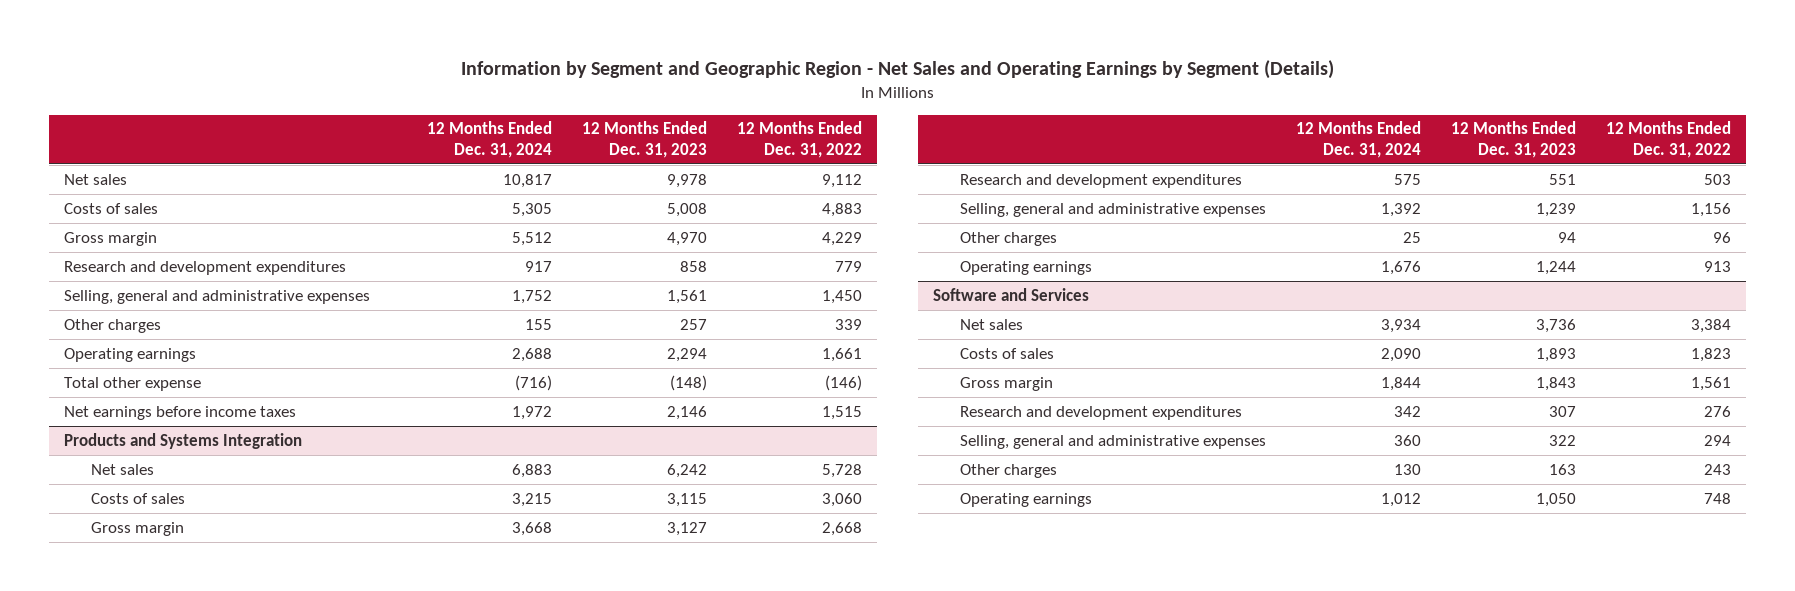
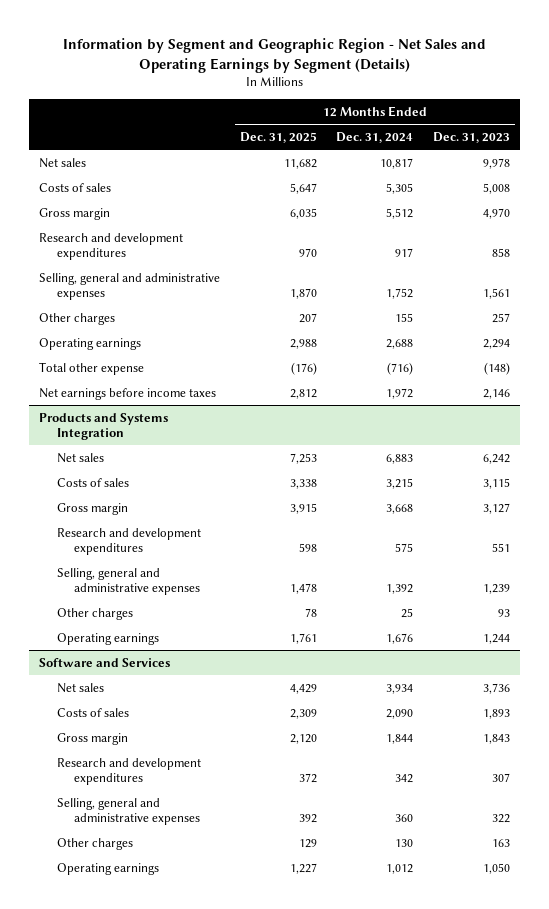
- | 12 Months Ended Dec. 31, 2024 | 12 Months Ended Dec. 31, 2023 | 12 Months Ended Dec. 31, 2022
+ | 12 Months Ended Dec. 31, 2025 | 12 Months Ended Dec. 31, 2024 | 12 Months Ended Dec. 31, 2023
@ Products and Systems Integration
- Other charges | 25 | 94 | 96
+ Other charges | 78 | 25 | 93

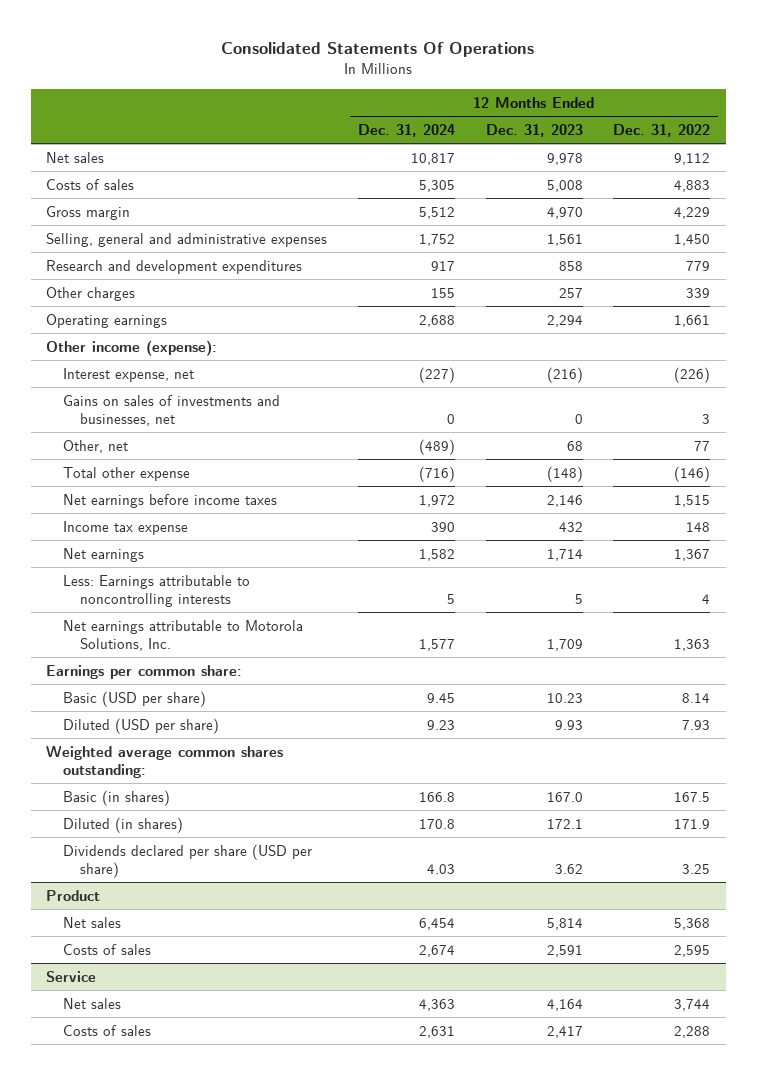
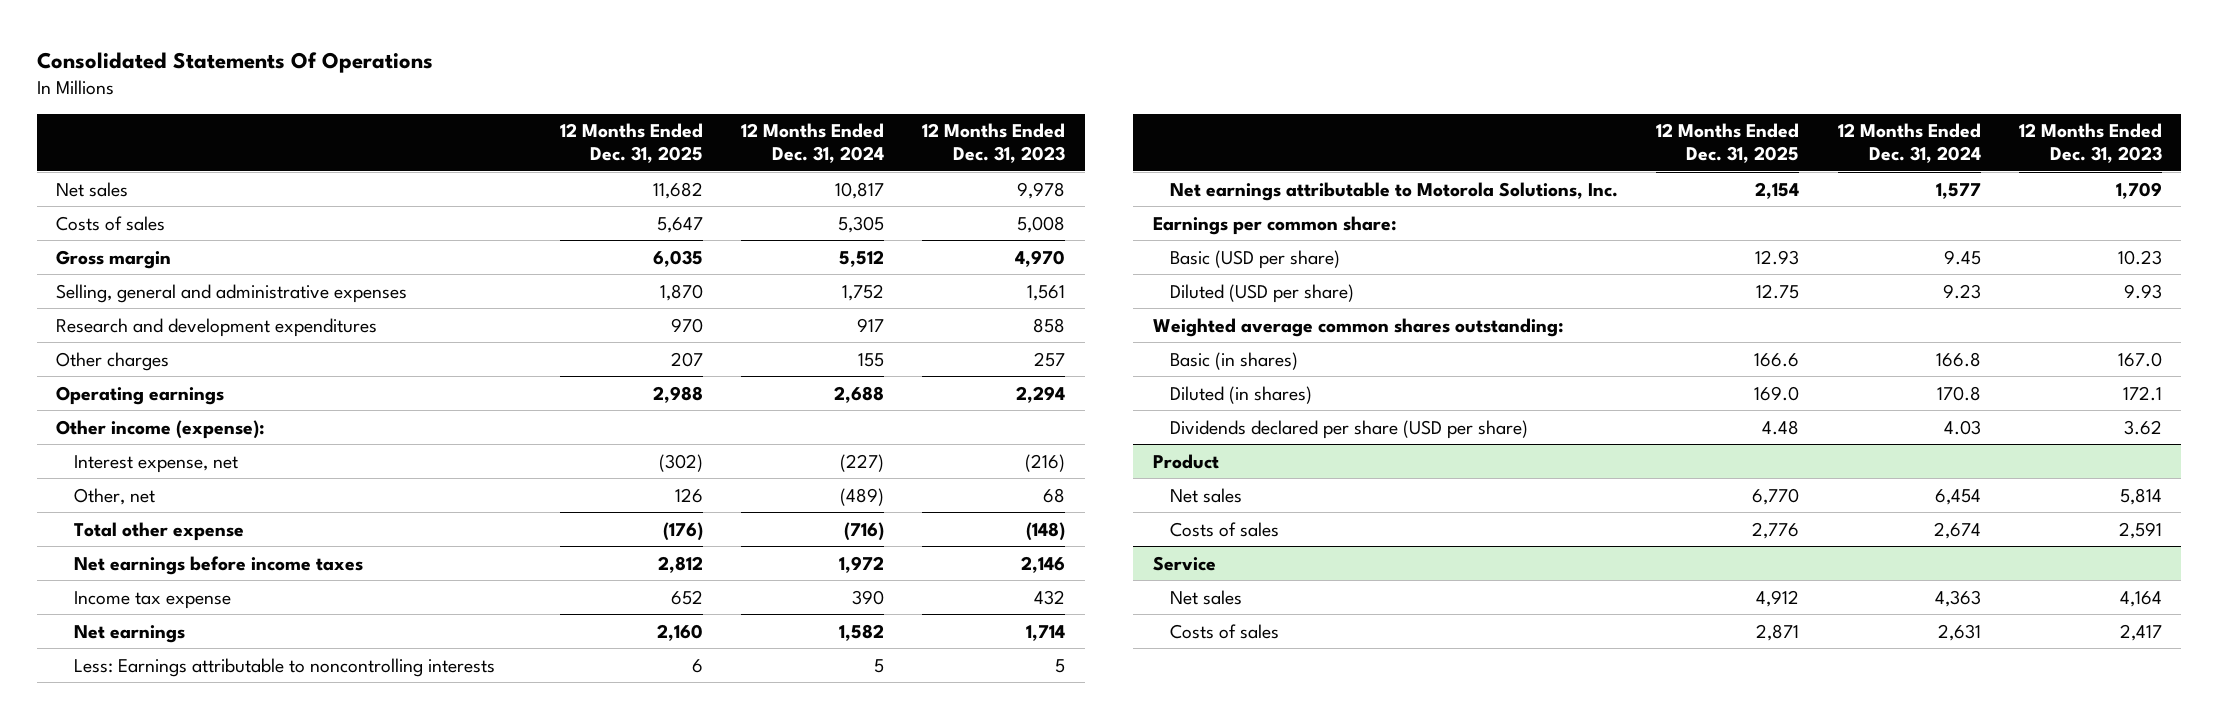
- | 12 Months Ended Dec. 31, 2024 | 12 Months Ended Dec. 31, 2023 | 12 Months Ended Dec. 31, 2022
+ | 12 Months Ended Dec. 31, 2025 | 12 Months Ended Dec. 31, 2024 | 12 Months Ended Dec. 31, 2023
- Gains on sales of investments and businesses, net | 0 | 0 | 3

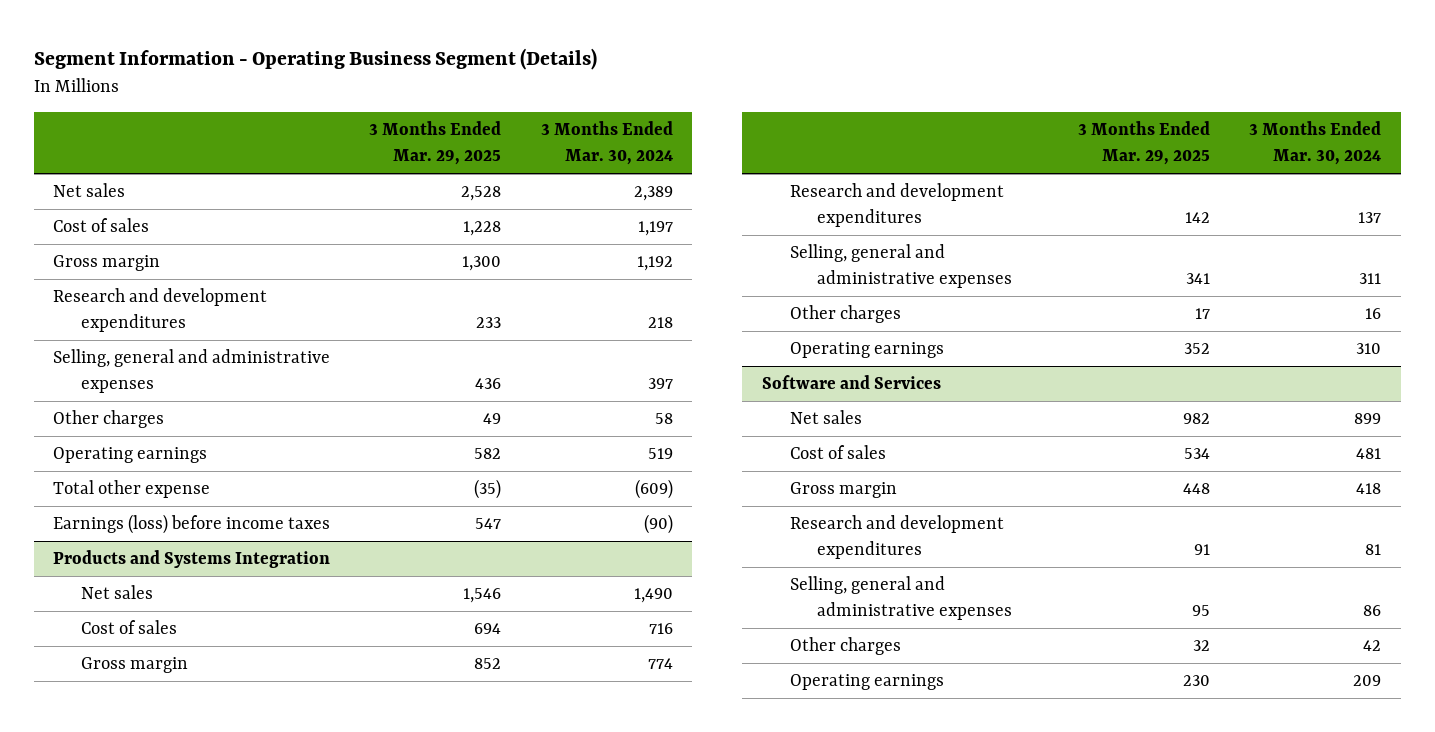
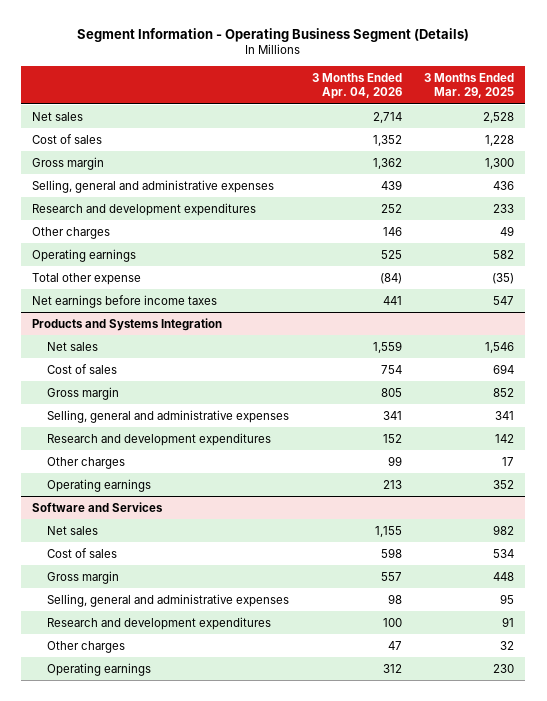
- | 3 Months Ended Mar. 29, 2025 | 3 Months Ended Mar. 30, 2024
+ | 3 Months Ended Apr. 04, 2026 | 3 Months Ended Mar. 29, 2025
moved down: Research and development expenditures | 252 | 233
- Earnings (loss) before income taxes | 547 | (90)
+ Net earnings before income taxes | 441 | 547
@ Products and Systems Integration
moved down: Research and development expenditures | 152 | 142
@ Software and Services
moved down: Research and development expenditures | 100 | 91

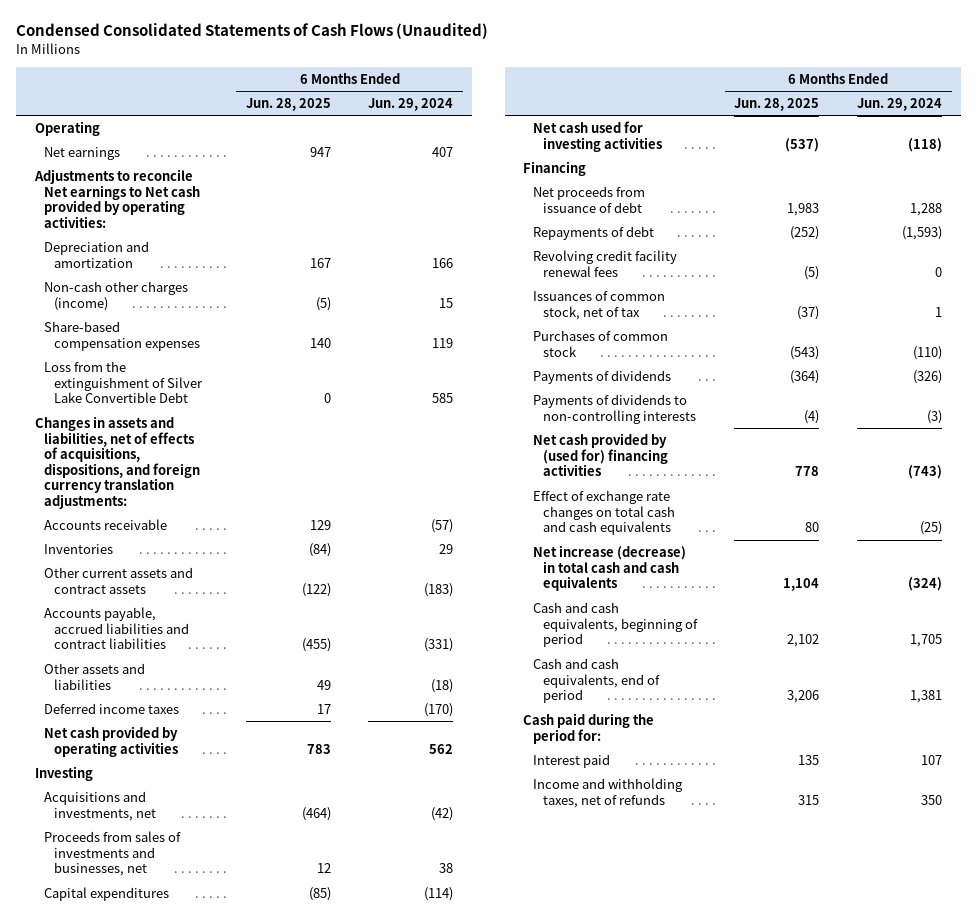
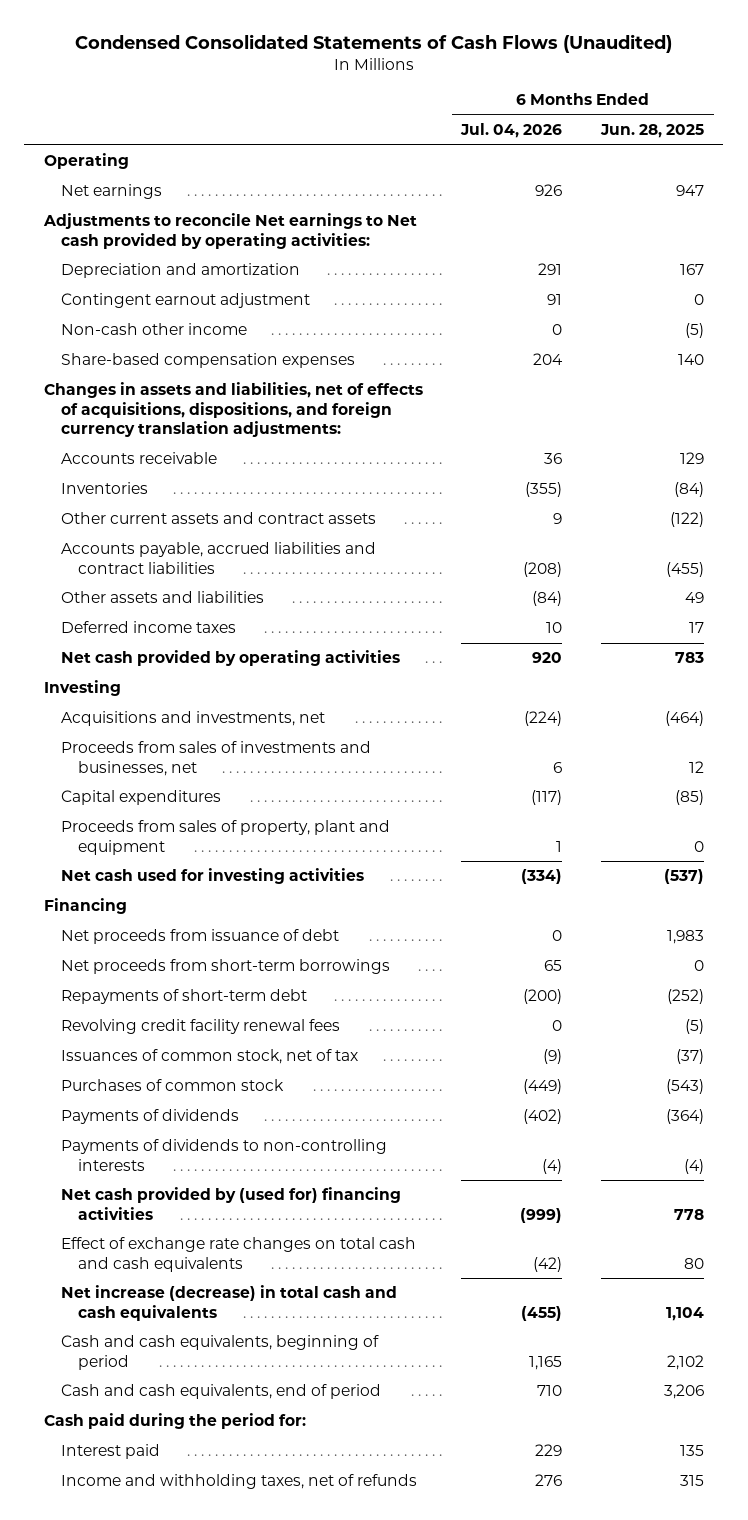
- | 6 Months Ended Jun. 28, 2025 | 6 Months Ended Jun. 29, 2024
+ | 6 Months Ended Jul. 04, 2026 | 6 Months Ended Jun. 28, 2025
- Non-cash other charges (income) | (5) | 15
+ Contingent earnout adjustment | 91 | 0
+ Non-cash other income | 0 | (5)
- Loss from the extinguishment of Silver Lake Convertible Debt | 0 | 585
+ Proceeds from sales of property, plant and equipment | 1 | 0
- Repayments of debt | (252) | (1,593)
+ Net proceeds from short-term borrowings | 65 | 0
+ Repayments of short-term debt | (200) | (252)

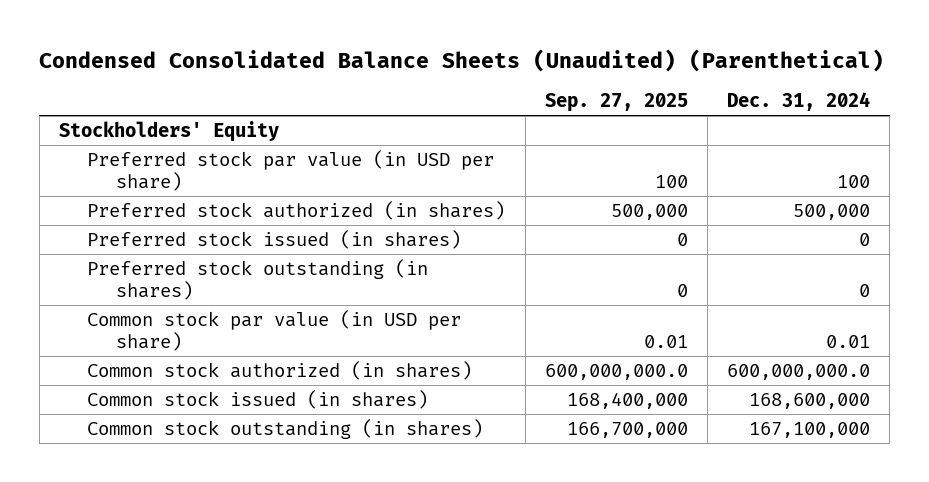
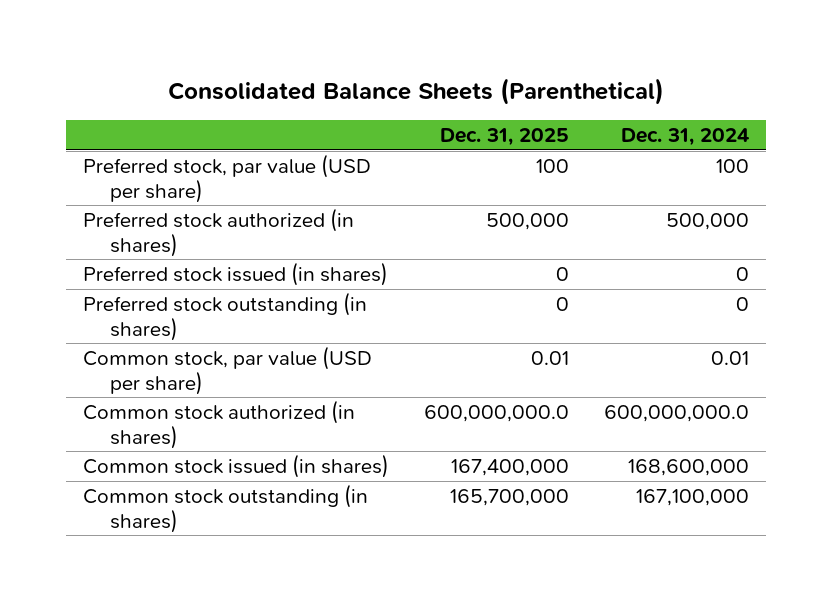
- Condensed Consolidated Balance Sheets (Unaudited) (Parenthetical)
+ Consolidated Balance Sheets (Parenthetical)
- | Sep. 27, 2025 | Dec. 31, 2024
+ | Dec. 31, 2025 | Dec. 31, 2024
- Stockholders' Equity
- Preferred stock par value (in USD per share) | 100 | 100
+ Preferred stock, par value (USD per share) | 100 | 100
- Common stock par value (in USD per share) | 0.01 | 0.01
+ Common stock, par value (USD per share) | 0.01 | 0.01

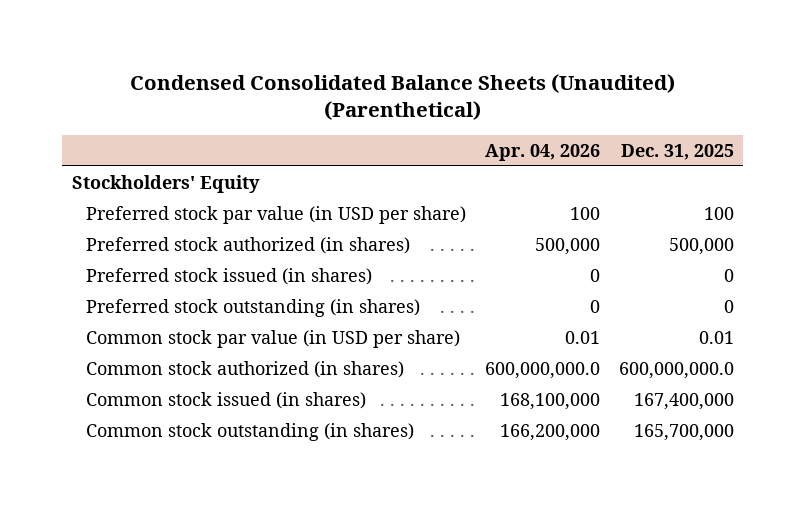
- Consolidated Balance Sheets (Parenthetical)
+ Condensed Consolidated Balance Sheets (Unaudited) (Parenthetical)
- | Dec. 31, 2025 | Dec. 31, 2024
+ | Apr. 04, 2026 | Dec. 31, 2025
- Preferred stock, par value (USD per share) | 100 | 100
+ Stockholders' Equity
+ Preferred stock par value (in USD per share) | 100 | 100
- Common stock, par value (USD per share) | 0.01 | 0.01
+ Common stock par value (in USD per share) | 0.01 | 0.01

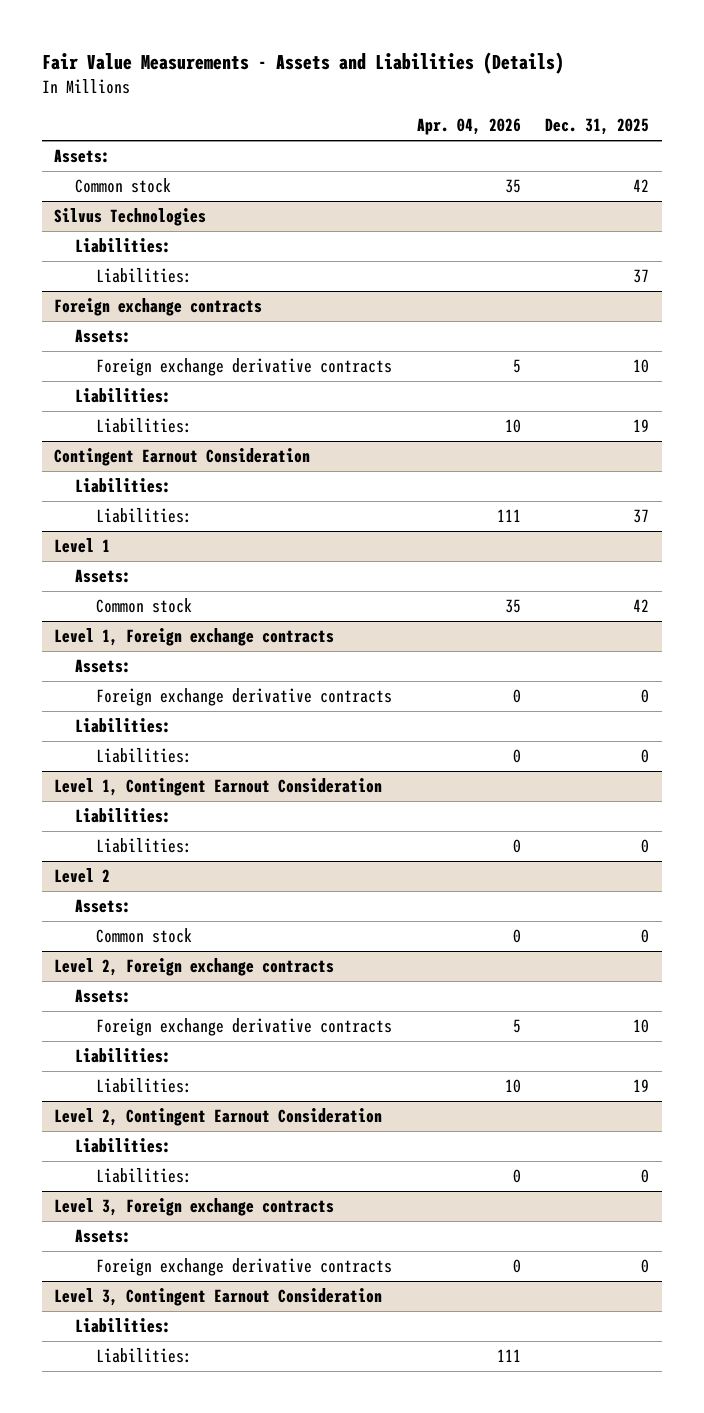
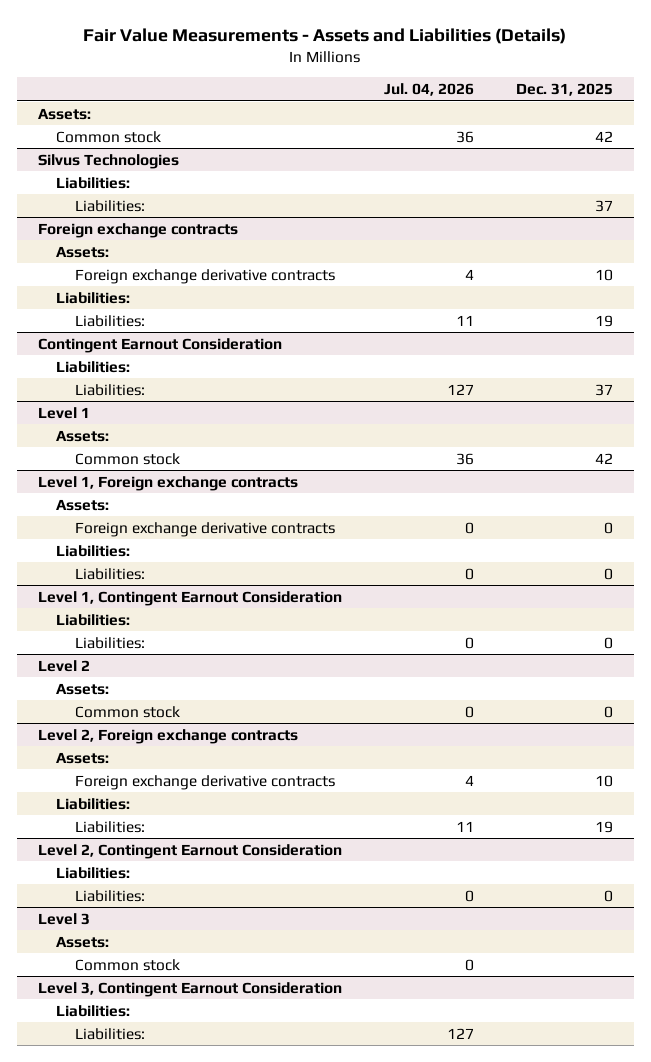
- | Apr. 04, 2026 | Dec. 31, 2025
+ | Jul. 04, 2026 | Dec. 31, 2025
- Level 3, Foreign exchange contracts
+ Level 3
- Foreign exchange derivative contracts | 0 | 0
+ Common stock | 0 |

